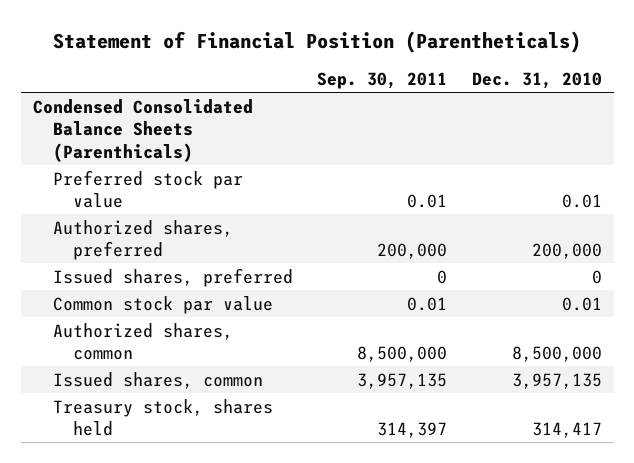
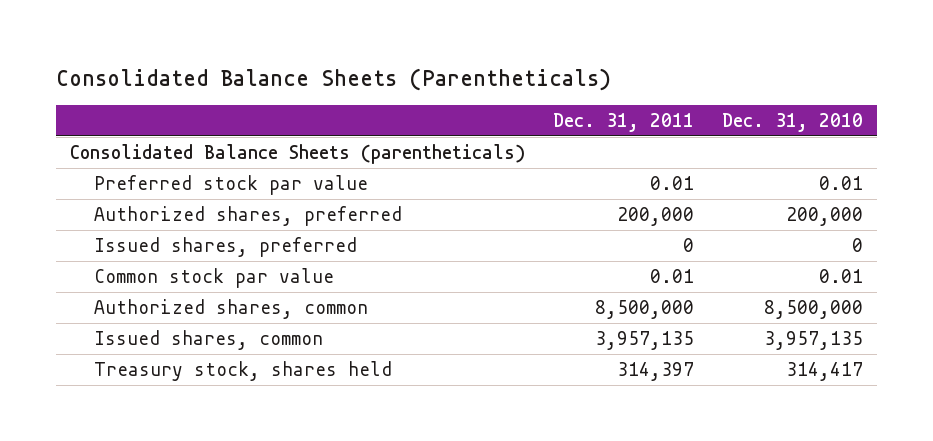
- Statement of Financial Position (Parentheticals)
+ Consolidated Balance Sheets (Parentheticals)
- | Sep. 30, 2011 | Dec. 31, 2010
+ | Dec. 31, 2011 | Dec. 31, 2010
- Condensed Consolidated Balance Sheets (Parenthicals)
+ Consolidated Balance Sheets (parentheticals)

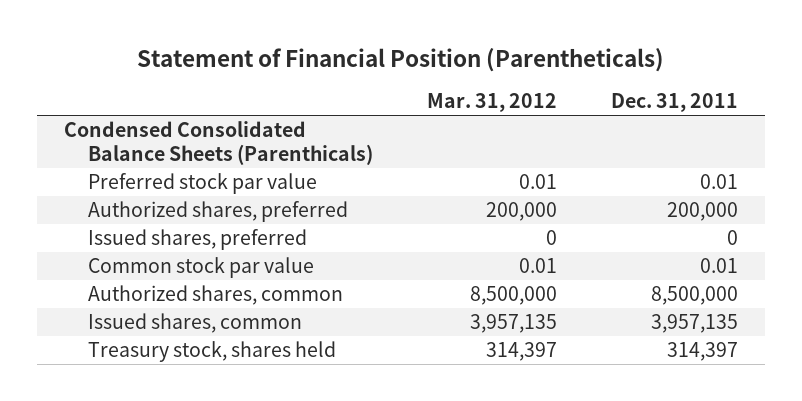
- Consolidated Balance Sheets (Parentheticals)
+ Statement of Financial Position (Parentheticals)
- | Dec. 31, 2011 | Dec. 31, 2010
+ | Mar. 31, 2012 | Dec. 31, 2011
- Consolidated Balance Sheets (parentheticals)
+ Condensed Consolidated Balance Sheets (Parenthicals)

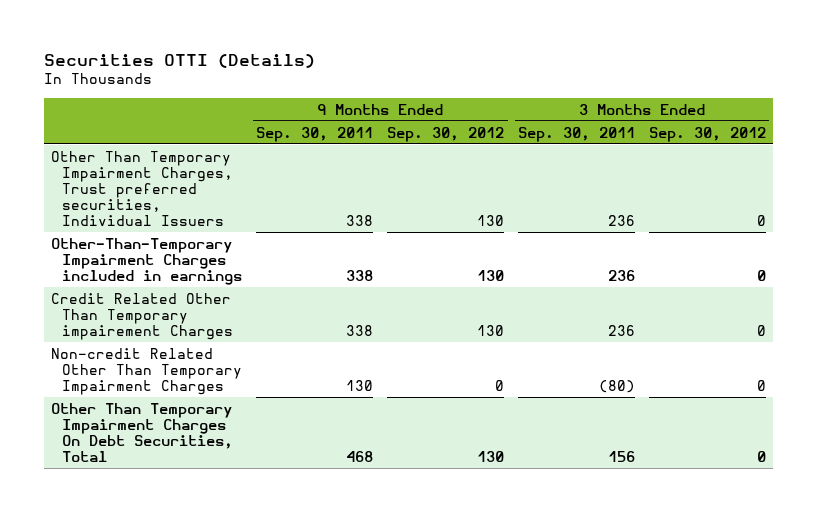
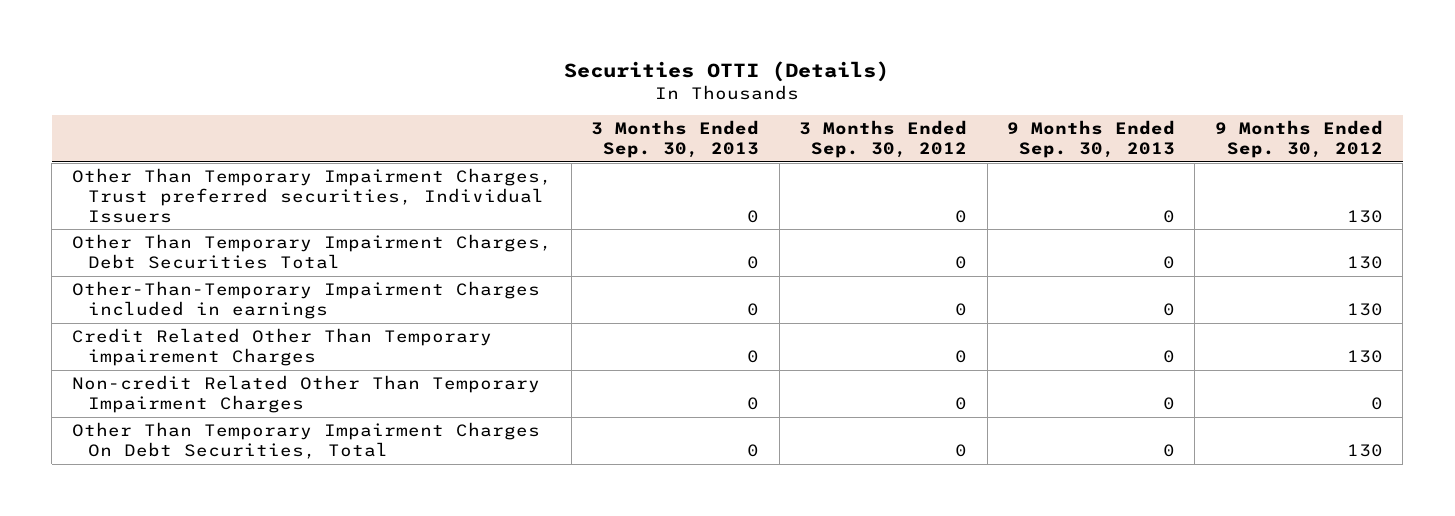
- | 9 Months Ended Sep. 30, 2011 | 9 Months Ended Sep. 30, 2012 | 3 Months Ended Sep. 30, 2011 | 3 Months Ended Sep. 30, 2012
+ | 3 Months Ended Sep. 30, 2013 | 3 Months Ended Sep. 30, 2012 | 9 Months Ended Sep. 30, 2013 | 9 Months Ended Sep. 30, 2012
+ Other Than Temporary Impairment Charges, Debt Securities Total | 0 | 0 | 0 | 130

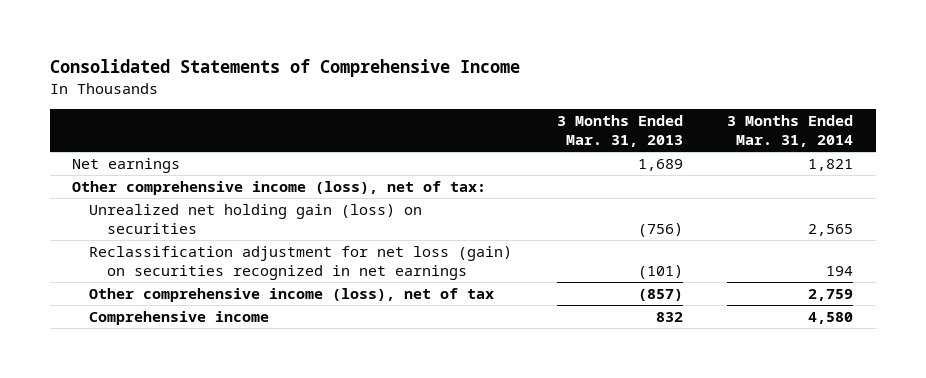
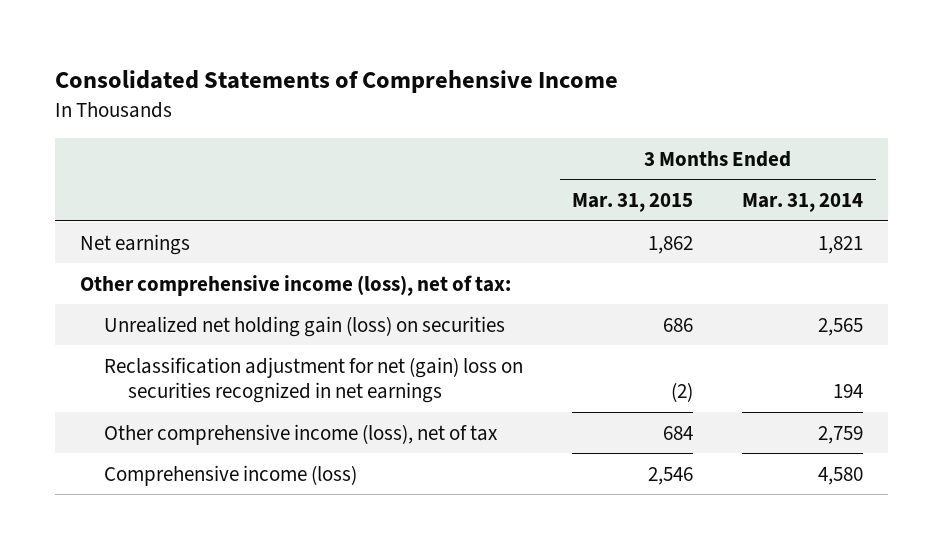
- | 3 Months Ended Mar. 31, 2013 | 3 Months Ended Mar. 31, 2014
+ | 3 Months Ended Mar. 31, 2015 | 3 Months Ended Mar. 31, 2014
- Reclassification adjustment for net loss (gain) on securities recognized in net earnings | (101) | 194
+ Reclassification adjustment for net (gain) loss on securities recognized in net earnings | (2) | 194
- Comprehensive income | 832 | 4,580
+ Comprehensive income (loss) | 2,546 | 4,580

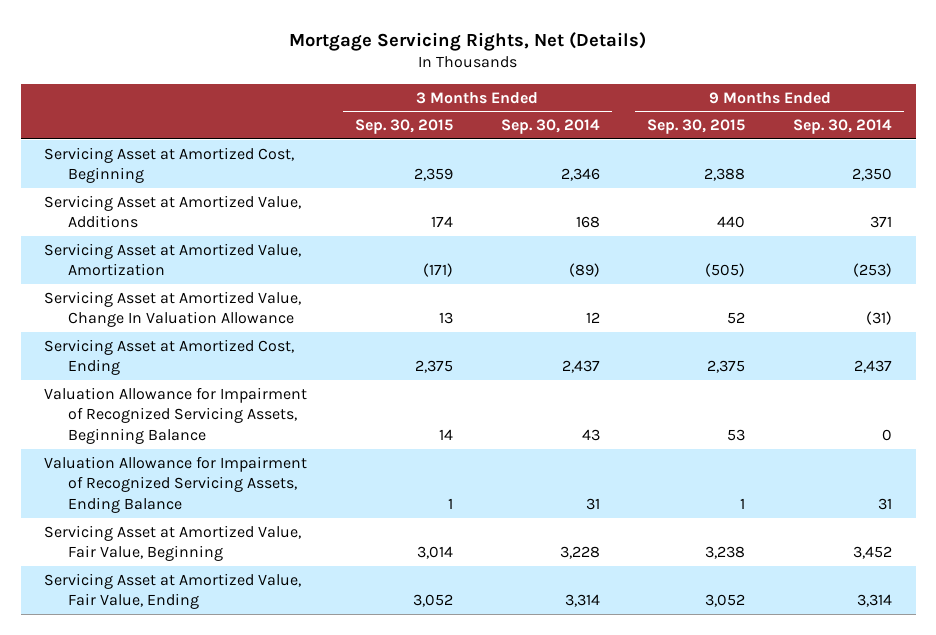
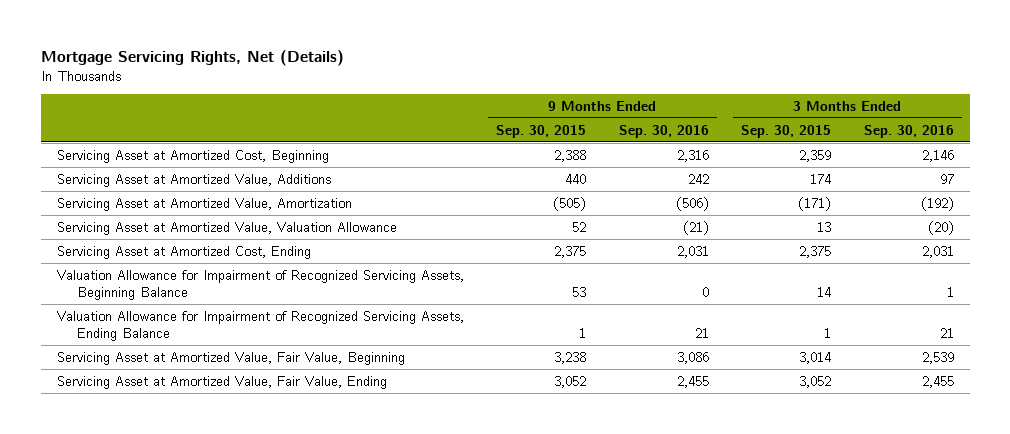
- | 3 Months Ended Sep. 30, 2015 | 3 Months Ended Sep. 30, 2014 | 9 Months Ended Sep. 30, 2015 | 9 Months Ended Sep. 30, 2014
+ | 9 Months Ended Sep. 30, 2015 | 9 Months Ended Sep. 30, 2016 | 3 Months Ended Sep. 30, 2015 | 3 Months Ended Sep. 30, 2016
- Servicing Asset at Amortized Value, Change In Valuation Allowance | 13 | 12 | 52 | (31)
+ Servicing Asset at Amortized Value, Valuation Allowance | 52 | (21) | 13 | (20)

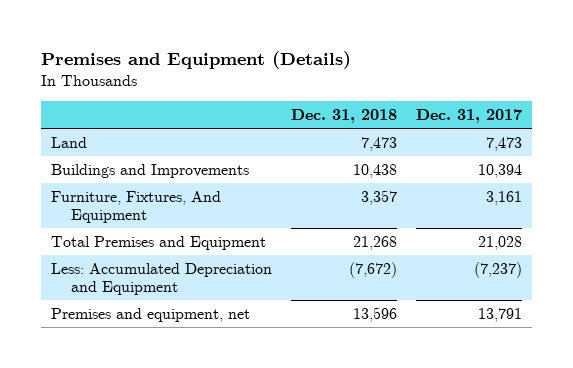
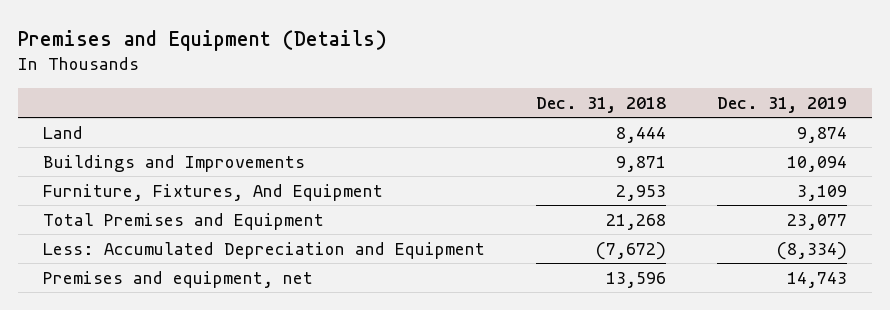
- | Dec. 31, 2018 | Dec. 31, 2017
+ | Dec. 31, 2018 | Dec. 31, 2019
- Land | 7,473 | 7,473
- Buildings and Improvements | 10,438 | 10,394
- Furniture, Fixtures, And Equipment | 3,357 | 3,161
+ Land | 8,444 | 9,874
+ Buildings and Improvements | 9,871 | 10,094
+ Furniture, Fixtures, And Equipment | 2,953 | 3,109

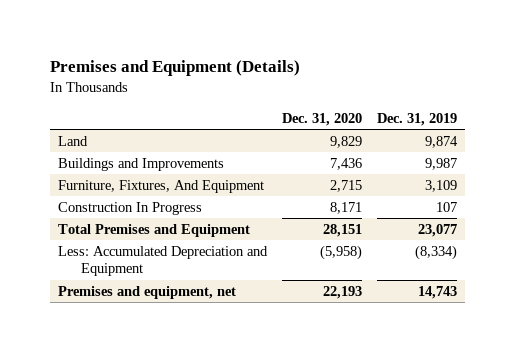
- | Dec. 31, 2018 | Dec. 31, 2019
+ | Dec. 31, 2020 | Dec. 31, 2019
- Buildings and Improvements | 9,871 | 10,094
+ Buildings and Improvements | 7,436 | 9,987
+ Construction In Progress | 8,171 | 107

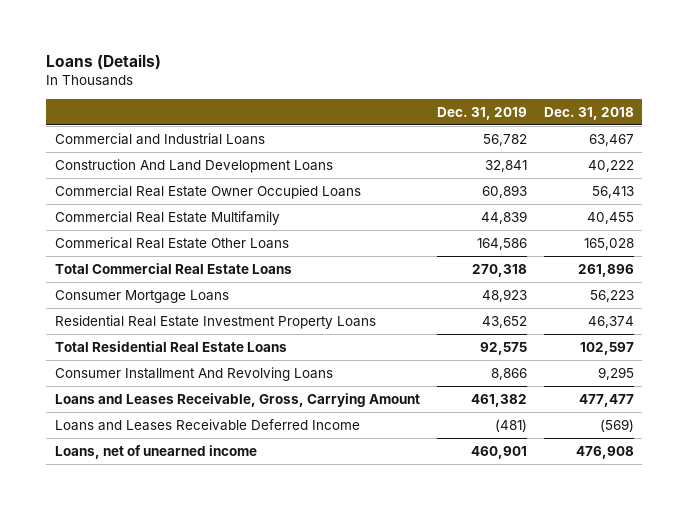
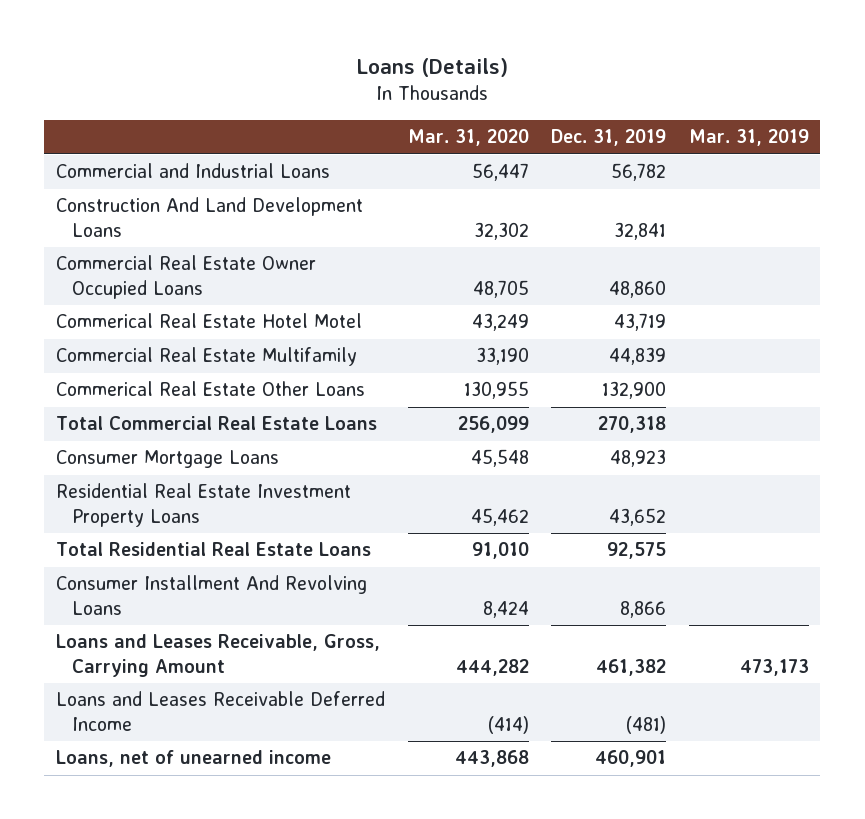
- | Dec. 31, 2019 | Dec. 31, 2018
+ | Mar. 31, 2020 | Dec. 31, 2019 | Mar. 31, 2019
- Commercial Real Estate Owner Occupied Loans | 60,893 | 56,413
+ Commercial Real Estate Owner Occupied Loans | 48,705 | 48,860 |
+ Commerical Real Estate Hotel Motel | 43,249 | 43,719 |
- Commerical Real Estate Other Loans | 164,586 | 165,028
+ Commerical Real Estate Other Loans | 130,955 | 132,900 |

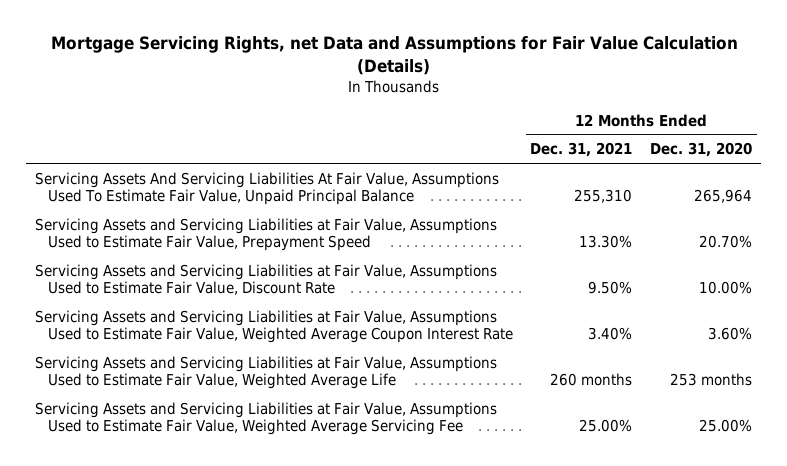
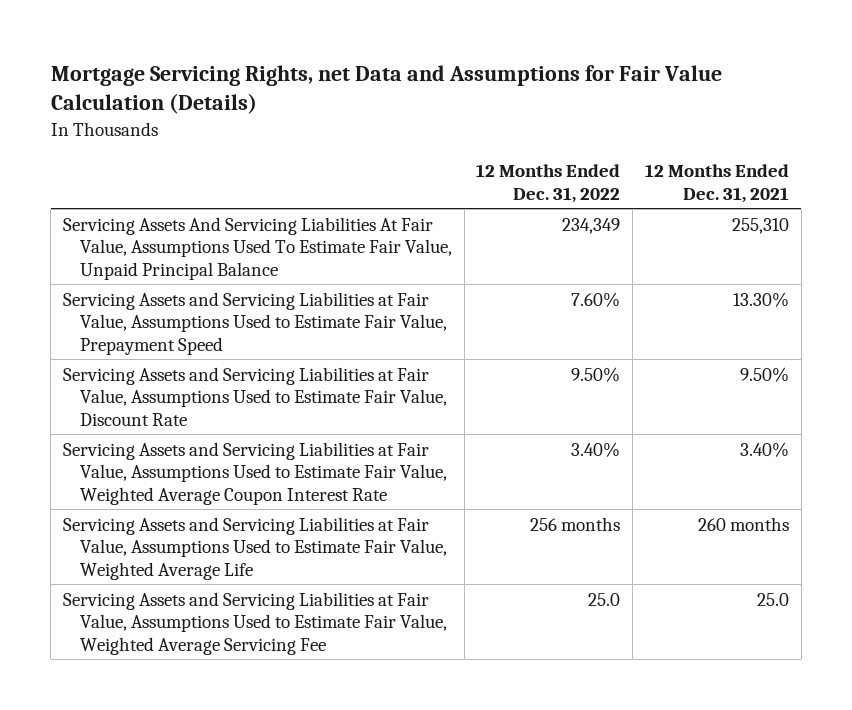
- | 12 Months Ended Dec. 31, 2021 | 12 Months Ended Dec. 31, 2020
+ | 12 Months Ended Dec. 31, 2022 | 12 Months Ended Dec. 31, 2021
- Servicing Assets and Servicing Liabilities at Fair Value, Assumptions Used to Estimate Fair Value, Weighted Average Servicing Fee | 25.00% | 25.00%
+ Servicing Assets and Servicing Liabilities at Fair Value, Assumptions Used to Estimate Fair Value, Weighted Average Servicing Fee | 25.0 | 25.0

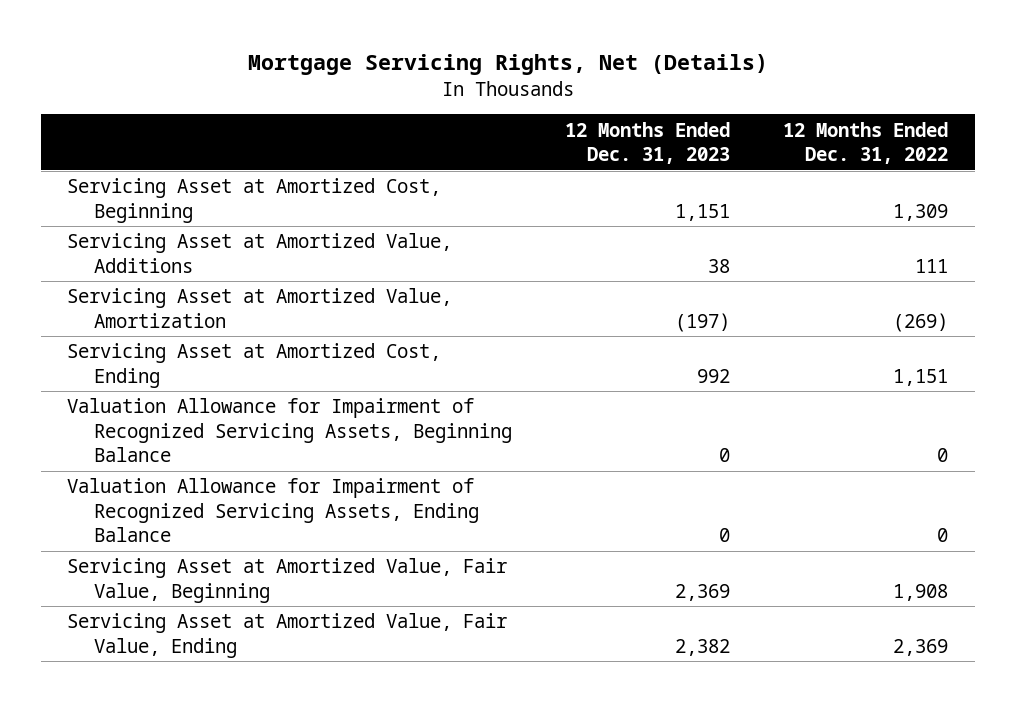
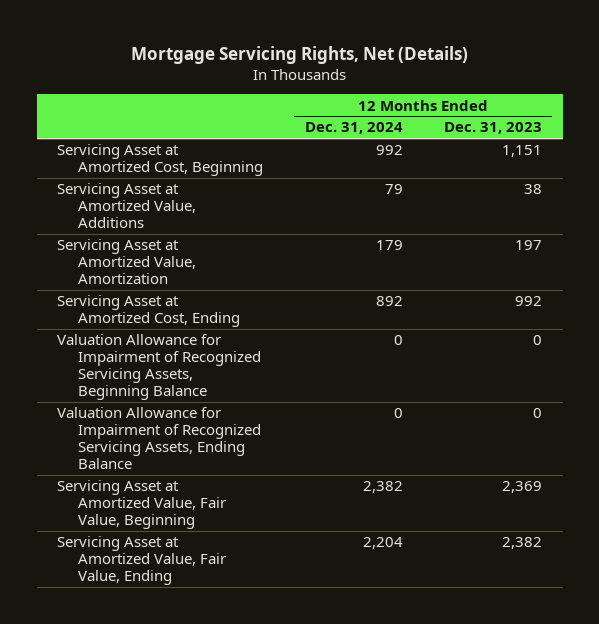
- | 12 Months Ended Dec. 31, 2023 | 12 Months Ended Dec. 31, 2022
+ | 12 Months Ended Dec. 31, 2024 | 12 Months Ended Dec. 31, 2023
- Servicing Asset at Amortized Value, Amortization | (197) | (269)
+ Servicing Asset at Amortized Value, Amortization | 179 | 197

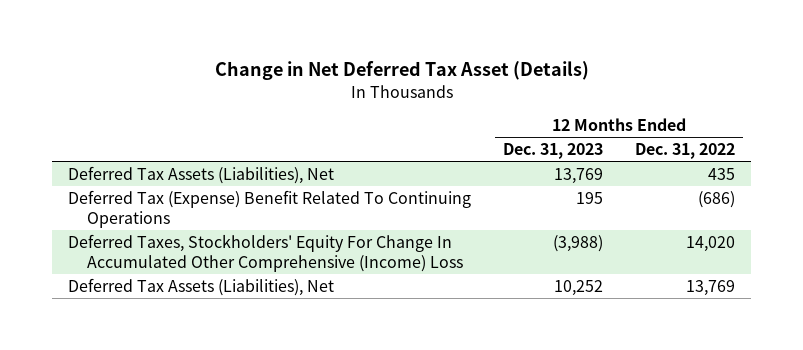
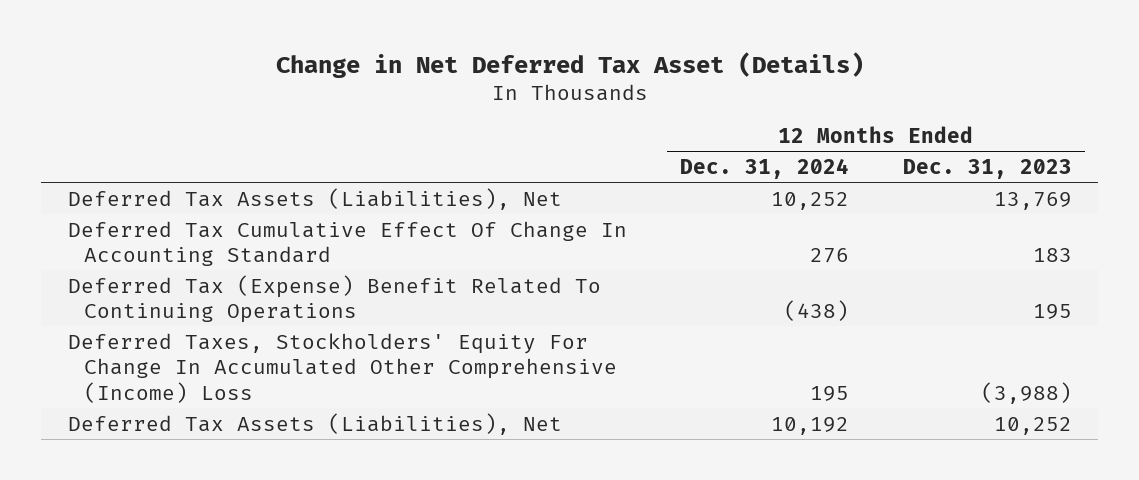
- | 12 Months Ended Dec. 31, 2023 | 12 Months Ended Dec. 31, 2022
+ | 12 Months Ended Dec. 31, 2024 | 12 Months Ended Dec. 31, 2023
+ Deferred Tax Cumulative Effect Of Change In Accounting Standard | 276 | 183

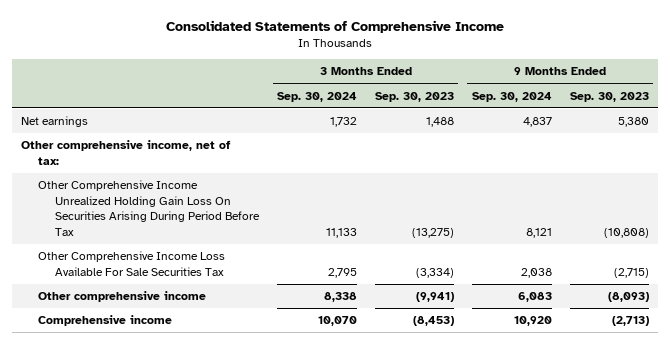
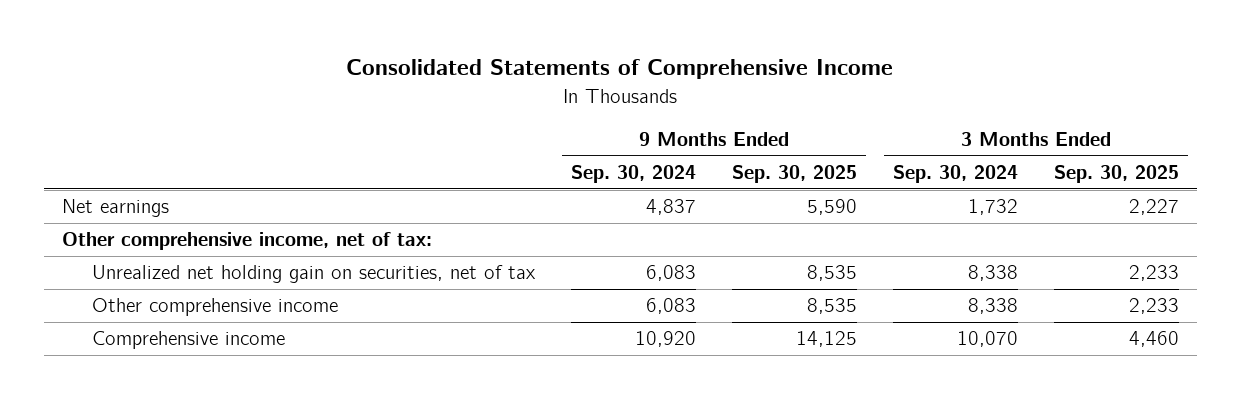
- | 3 Months Ended Sep. 30, 2024 | 3 Months Ended Sep. 30, 2023 | 9 Months Ended Sep. 30, 2024 | 9 Months Ended Sep. 30, 2023
+ | 9 Months Ended Sep. 30, 2024 | 9 Months Ended Sep. 30, 2025 | 3 Months Ended Sep. 30, 2024 | 3 Months Ended Sep. 30, 2025
- Other Comprehensive Income Unrealized Holding Gain Loss On Securities Arising During Period Before Tax | 11,133 | (13,275) | 8,121 | (10,808)
- Other Comprehensive Income Loss Available For Sale Securities Tax | 2,795 | (3,334) | 2,038 | (2,715)
+ Unrealized net holding gain on securities, net of tax | 6,083 | 8,535 | 8,338 | 2,233

